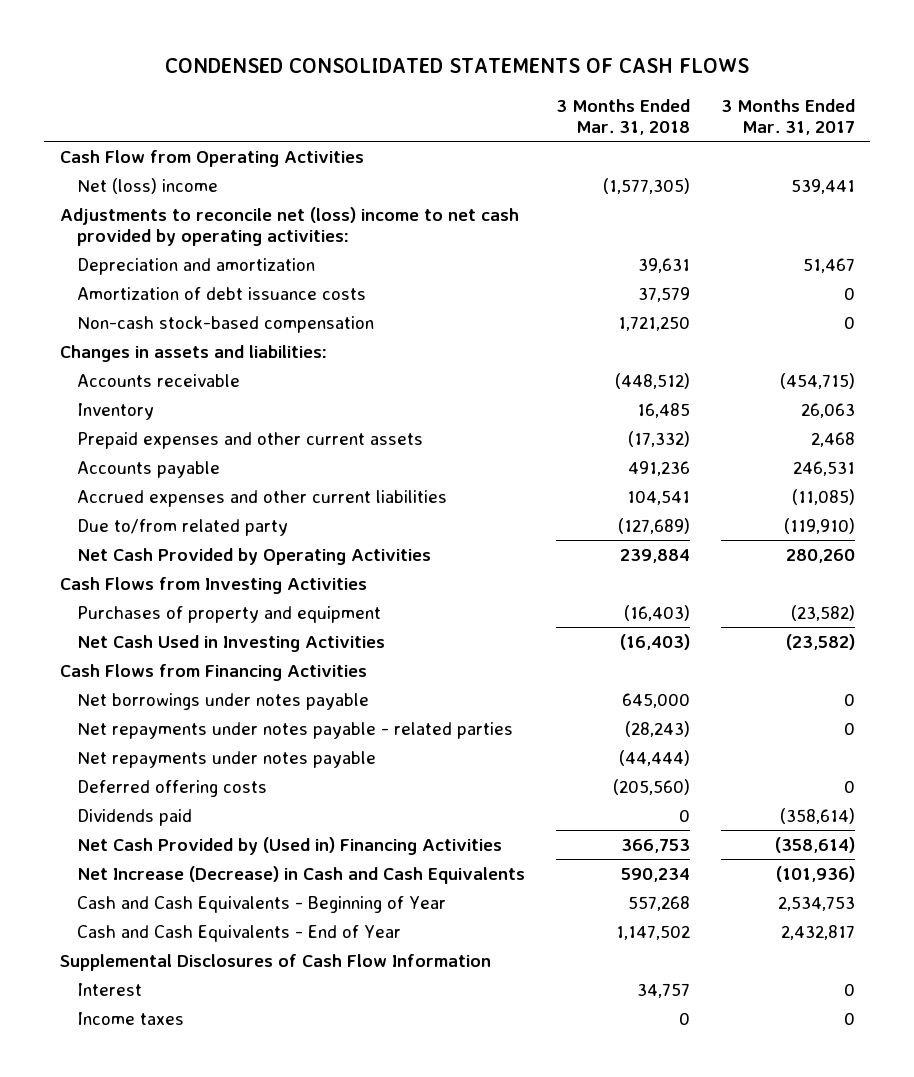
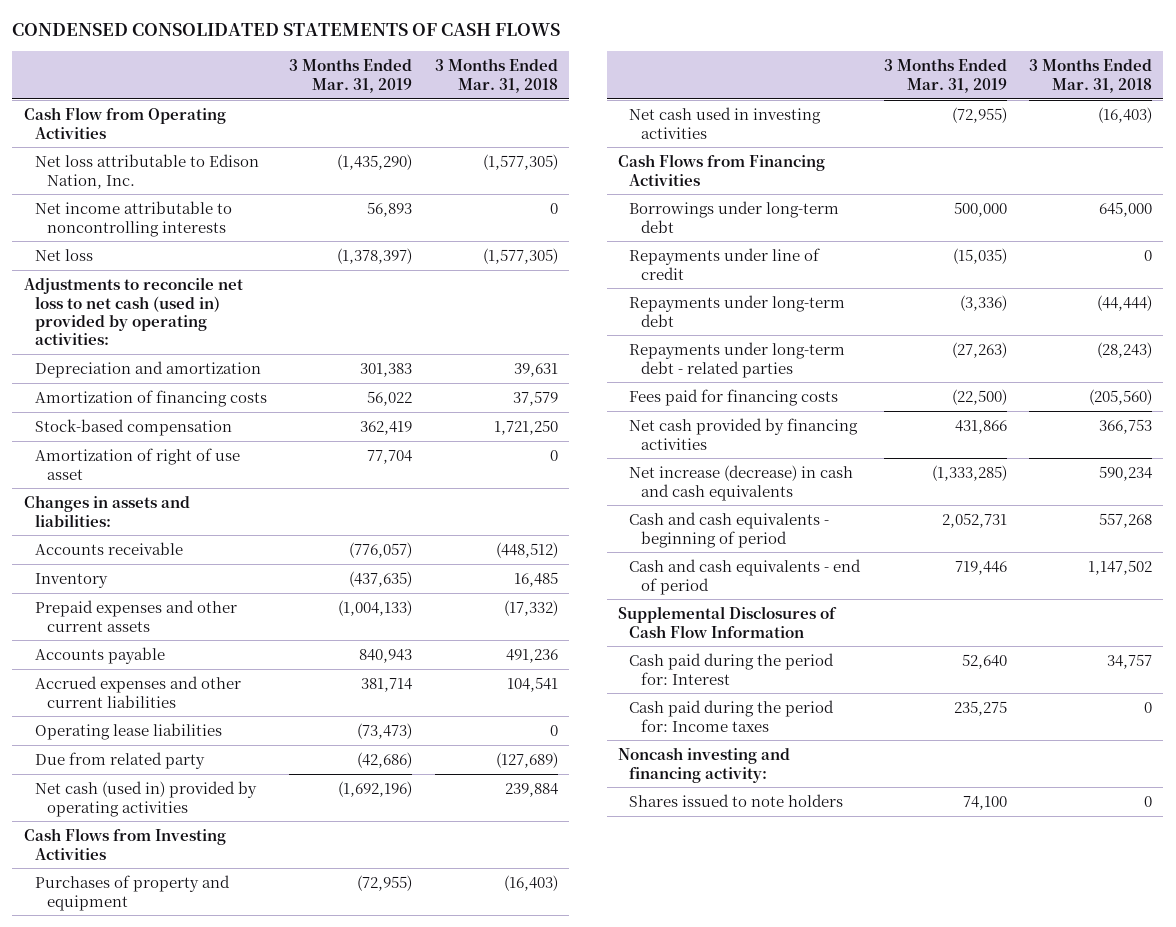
- | 3 Months Ended Mar. 31, 2018 | 3 Months Ended Mar. 31, 2017
+ | 3 Months Ended Mar. 31, 2019 | 3 Months Ended Mar. 31, 2018
- Net (loss) income | (1,577,305) | 539,441
- Adjustments to reconcile net (loss) income to net cash provided by operating activities:
+ Net loss attributable to Edison Nation, Inc. | (1,435,290) | (1,577,305)
+ Net income attributable to noncontrolling interests | 56,893 | 0
+ Net loss | (1,378,397) | (1,577,305)
+ Adjustments to reconcile net loss to net cash (used in) provided by operating activities:
- Amortization of debt issuance costs | 37,579 | 0
- Non-cash stock-based compensation | 1,721,250 | 0
+ Amortization of financing costs | 56,022 | 37,579
+ Stock-based compensation | 362,419 | 1,721,250
+ Amortization of right of use asset | 77,704 | 0
- Due to/from related party | (127,689) | (119,910)
- Net Cash Provided by Operating Activities | 239,884 | 280,260
+ Operating lease liabilities | (73,473) | 0
+ Due from related party | (42,686) | (127,689)
+ Net cash (used in) provided by operating activities | (1,692,196) | 239,884
- Net Cash Used in Investing Activities | (16,403) | (23,582)
+ Net cash used in investing activities | (72,955) | (16,403)
- Net borrowings under notes payable | 645,000 | 0
- Net repayments under notes payable - related parties | (28,243) | 0
- Net repayments under notes payable | (44,444) |
- Deferred offering costs | (205,560) | 0
- Dividends paid | 0 | (358,614)
- Net Cash Provided by (Used in) Financing Activities | 366,753 | (358,614)
- Net Increase (Decrease) in Cash and Cash Equivalents | 590,234 | (101,936)
- Cash and Cash Equivalents - Beginning of Year | 557,268 | 2,534,753
- Cash and Cash Equivalents - End of Year | 1,147,502 | 2,432,817
+ Borrowings under long-term debt | 500,000 | 645,000
+ Repayments under line of credit | (15,035) | 0
+ Repayments under long-term debt | (3,336) | (44,444)
+ Repayments under long-term debt - related parties | (27,263) | (28,243)
+ Fees paid for financing costs | (22,500) | (205,560)
+ Net cash provided by financing activities | 431,866 | 366,753
+ Net increase (decrease) in cash and cash equivalents | (1,333,285) | 590,234
+ Cash and cash equivalents - beginning of period | 2,052,731 | 557,268
+ Cash and cash equivalents - end of period | 719,446 | 1,147,502
- Interest | 34,757 | 0
- Income taxes | 0 | 0
+ Cash paid during the period for: Interest | 52,640 | 34,757
+ Cash paid during the period for: Income taxes | 235,275 | 0
+ Noncash investing and financing activity:
+ Shares issued to note holders | 74,100 | 0

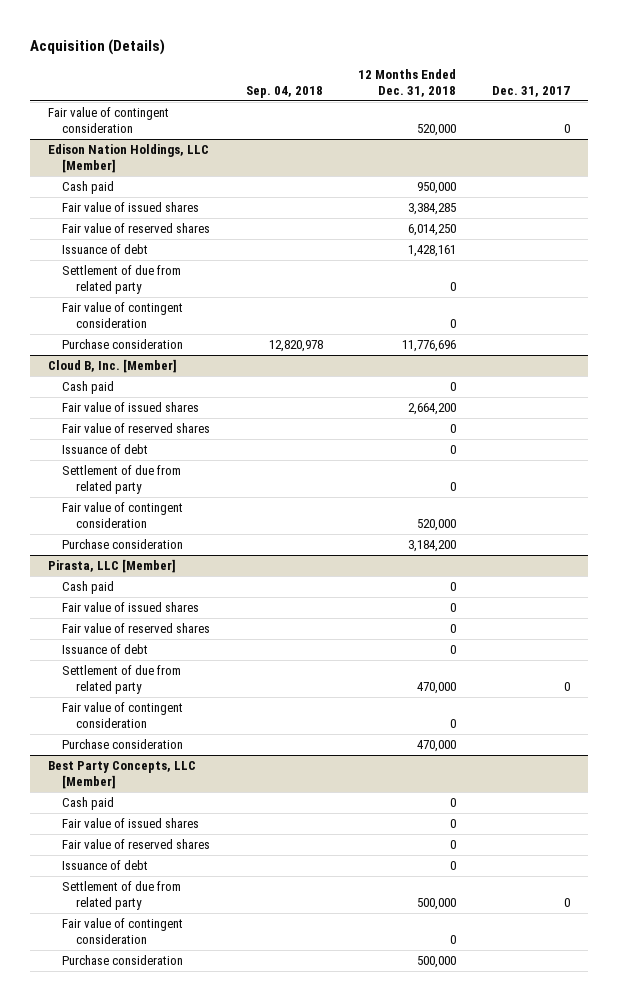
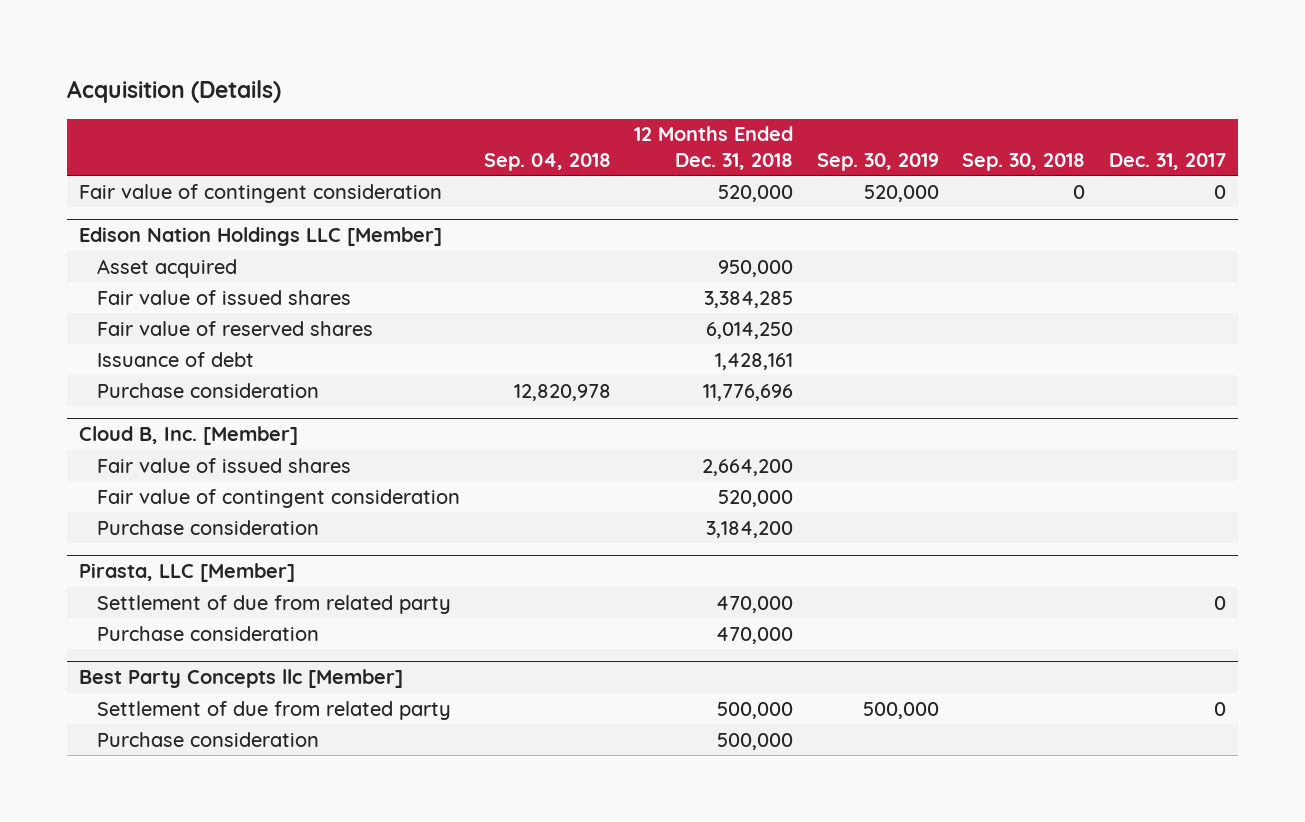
- | Sep. 04, 2018 | 12 Months Ended Dec. 31, 2018 | Dec. 31, 2017
+ | Sep. 04, 2018 | 12 Months Ended Dec. 31, 2018 | Sep. 30, 2019 | Sep. 30, 2018 | Dec. 31, 2017
- Edison Nation Holdings, LLC [Member]
- Cash paid | | 950,000 |
+ Edison Nation Holdings LLC [Member]
+ Asset acquired | | 950,000 | | |
- Settlement of due from related party | | 0 |
- Fair value of contingent consideration | | 0 |
@ Cloud B, Inc. [Member]
- Cash paid | | 0 |
- Fair value of reserved shares | | 0 |
- Issuance of debt | | 0 |
- Settlement of due from related party | | 0 |
@ Pirasta, LLC [Member]
- Cash paid | | 0 |
- Fair value of issued shares | | 0 |
- Fair value of reserved shares | | 0 |
- Issuance of debt | | 0 |
- Fair value of contingent consideration | | 0 |
- Best Party Concepts, LLC [Member]
- Cash paid | | 0 |
- Fair value of issued shares | | 0 |
- Fair value of reserved shares | | 0 |
- Issuance of debt | | 0 |
+ Best Party Concepts llc [Member]
- Fair value of contingent consideration | | 0 |

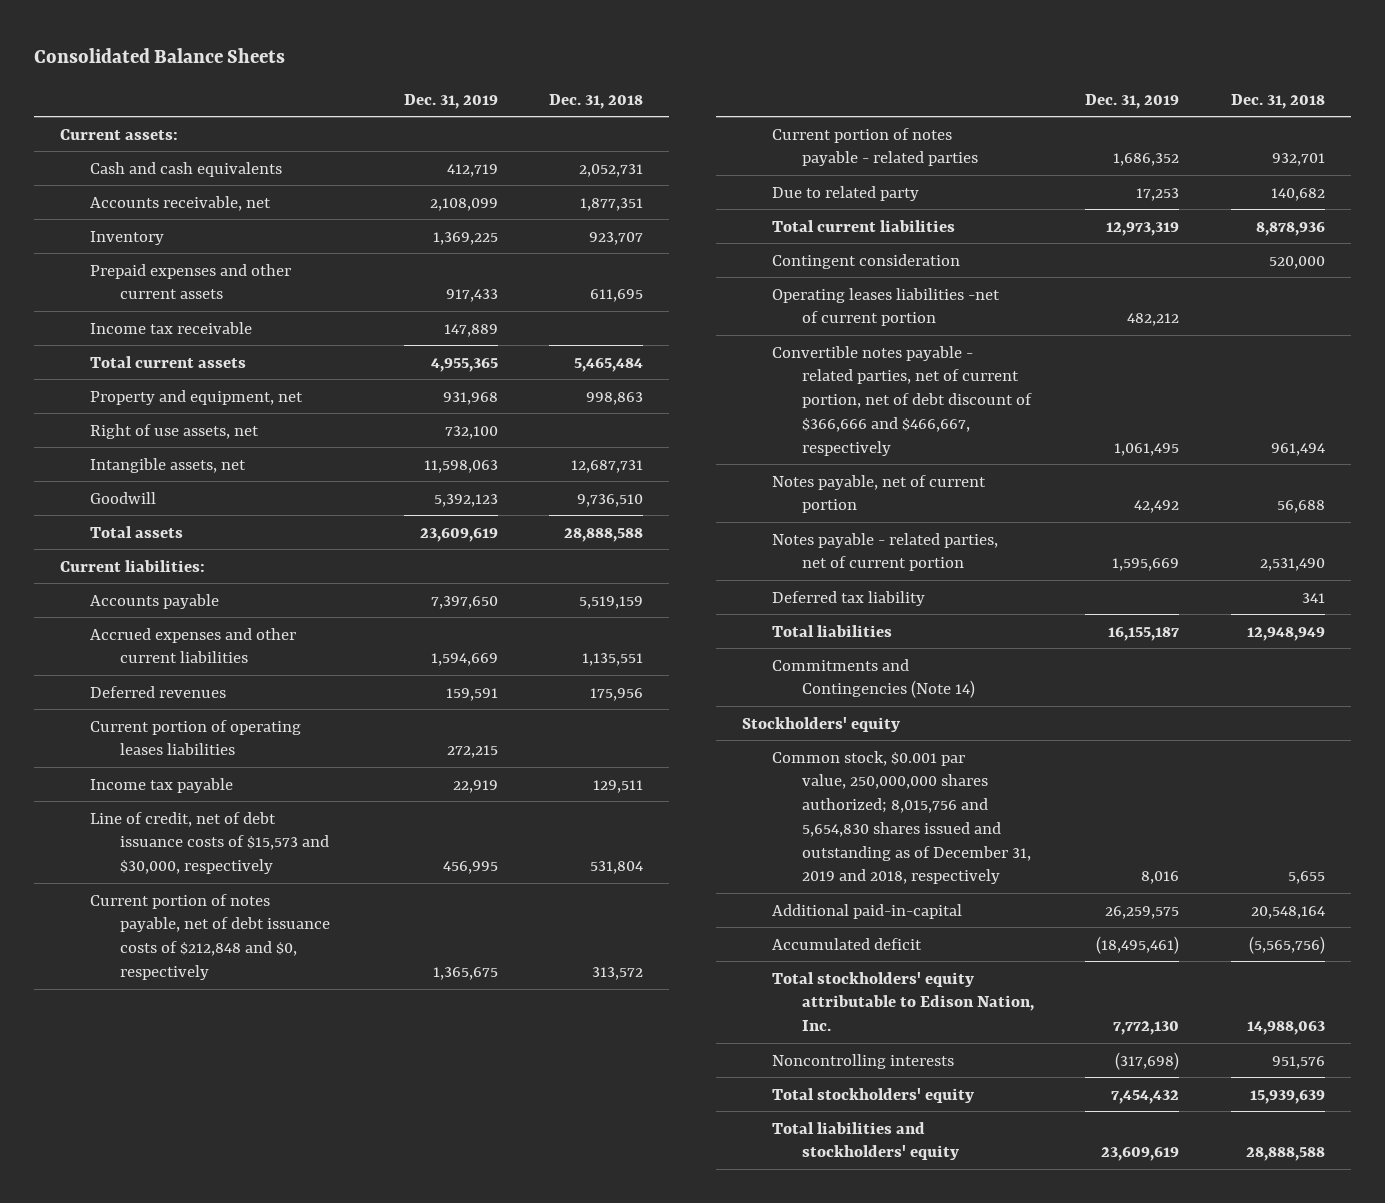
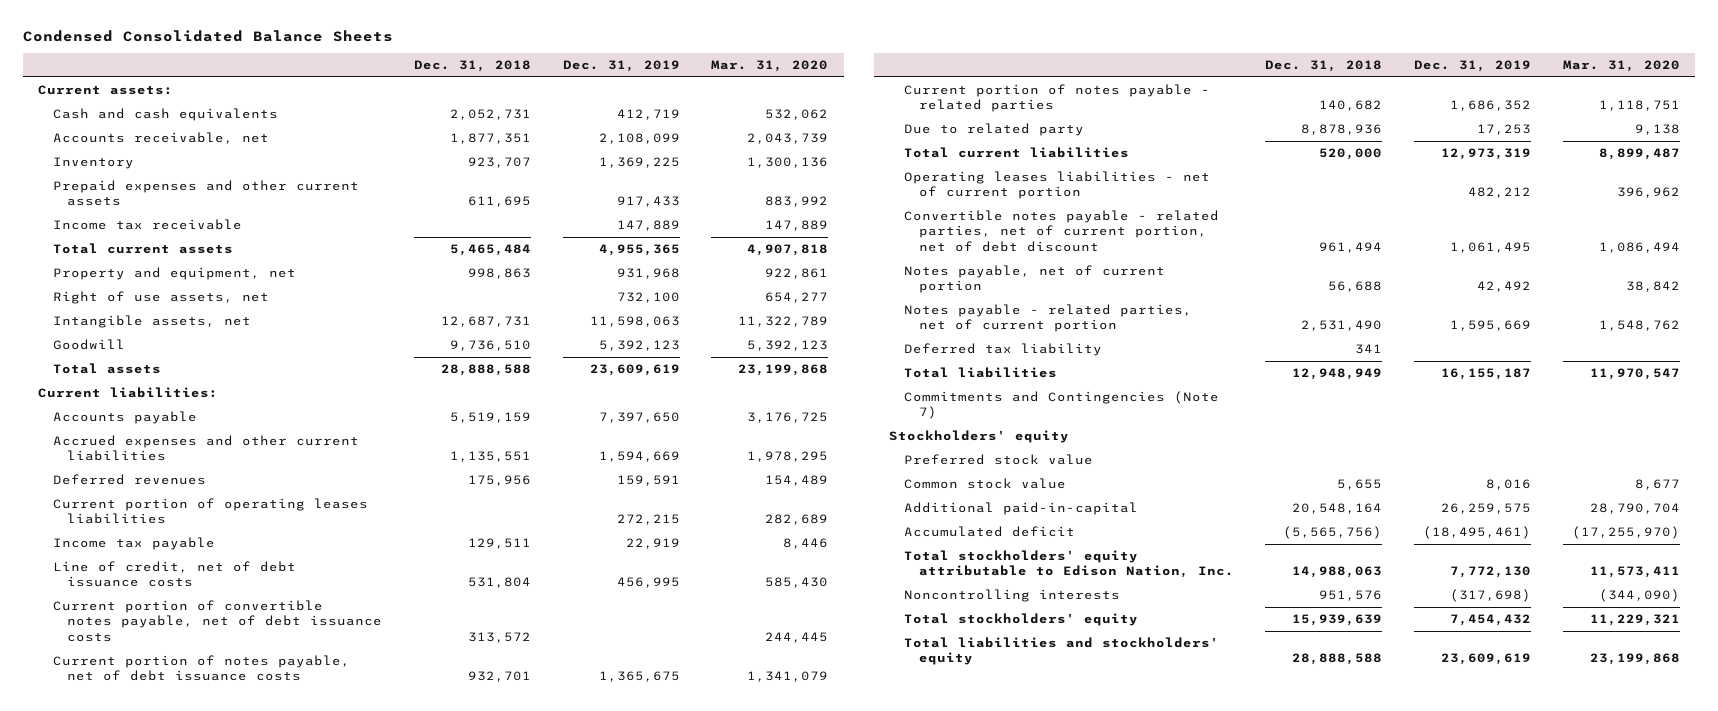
- Consolidated Balance Sheets
+ Condensed Consolidated Balance Sheets
- | Dec. 31, 2019 | Dec. 31, 2018
+ | Dec. 31, 2018 | Dec. 31, 2019 | Mar. 31, 2020
- Line of credit, net of debt issuance costs of $15,573 and $30,000, respectively | 456,995 | 531,804
- Current portion of notes payable, net of debt issuance costs of $212,848 and $0, respectively | 1,365,675 | 313,572
- Current portion of notes payable - related parties | 1,686,352 | 932,701
- Due to related party | 17,253 | 140,682
- Total current liabilities | 12,973,319 | 8,878,936
- Contingent consideration | | 520,000
- Operating leases liabilities -net of current portion | 482,212 |
- Convertible notes payable - related parties, net of current portion, net of debt discount of $366,666 and $466,667, respectively | 1,061,495 | 961,494
+ Line of credit, net of debt issuance costs | 531,804 | 456,995 | 585,430
+ Current portion of convertible notes payable, net of debt issuance costs | 313,572 | | 244,445
+ Current portion of notes payable, net of debt issuance costs | 932,701 | 1,365,675 | 1,341,079
+ Current portion of notes payable - related parties | 140,682 | 1,686,352 | 1,118,751
+ Due to related party | 8,878,936 | 17,253 | 9,138
+ Total current liabilities | 520,000 | 12,973,319 | 8,899,487
+ Operating leases liabilities - net of current portion | | 482,212 | 396,962
+ Convertible notes payable - related parties, net of current portion, net of debt discount | 961,494 | 1,061,495 | 1,086,494
- Commitments and Contingencies (Note 14)
+ Commitments and Contingencies (Note 7)
- Common stock, $0.001 par value, 250,000,000 shares authorized; 8,015,756 and 5,654,830 shares issued and outstanding as of December 31, 2019 and 2018, respectively | 8,016 | 5,655
+ Preferred stock value
+ Common stock value | 5,655 | 8,016 | 8,677

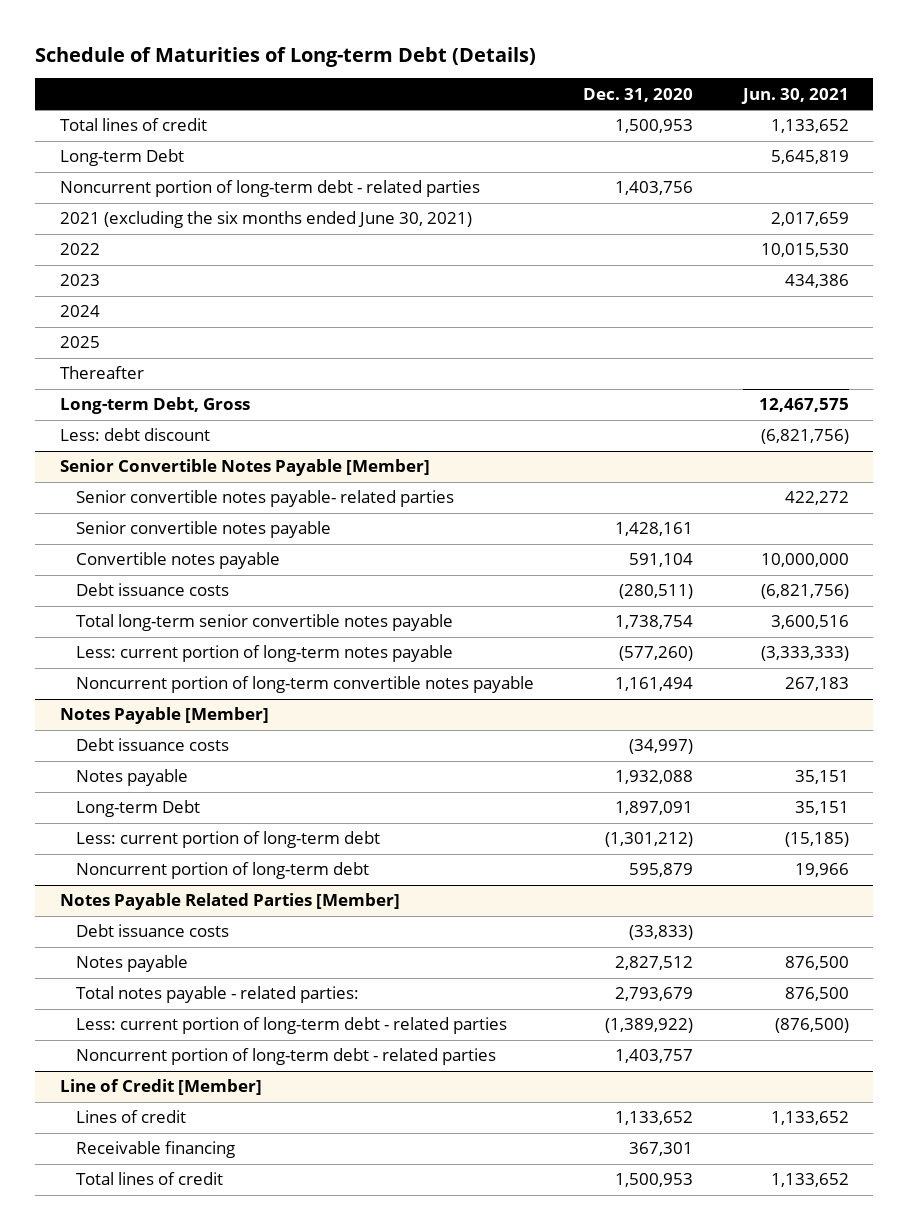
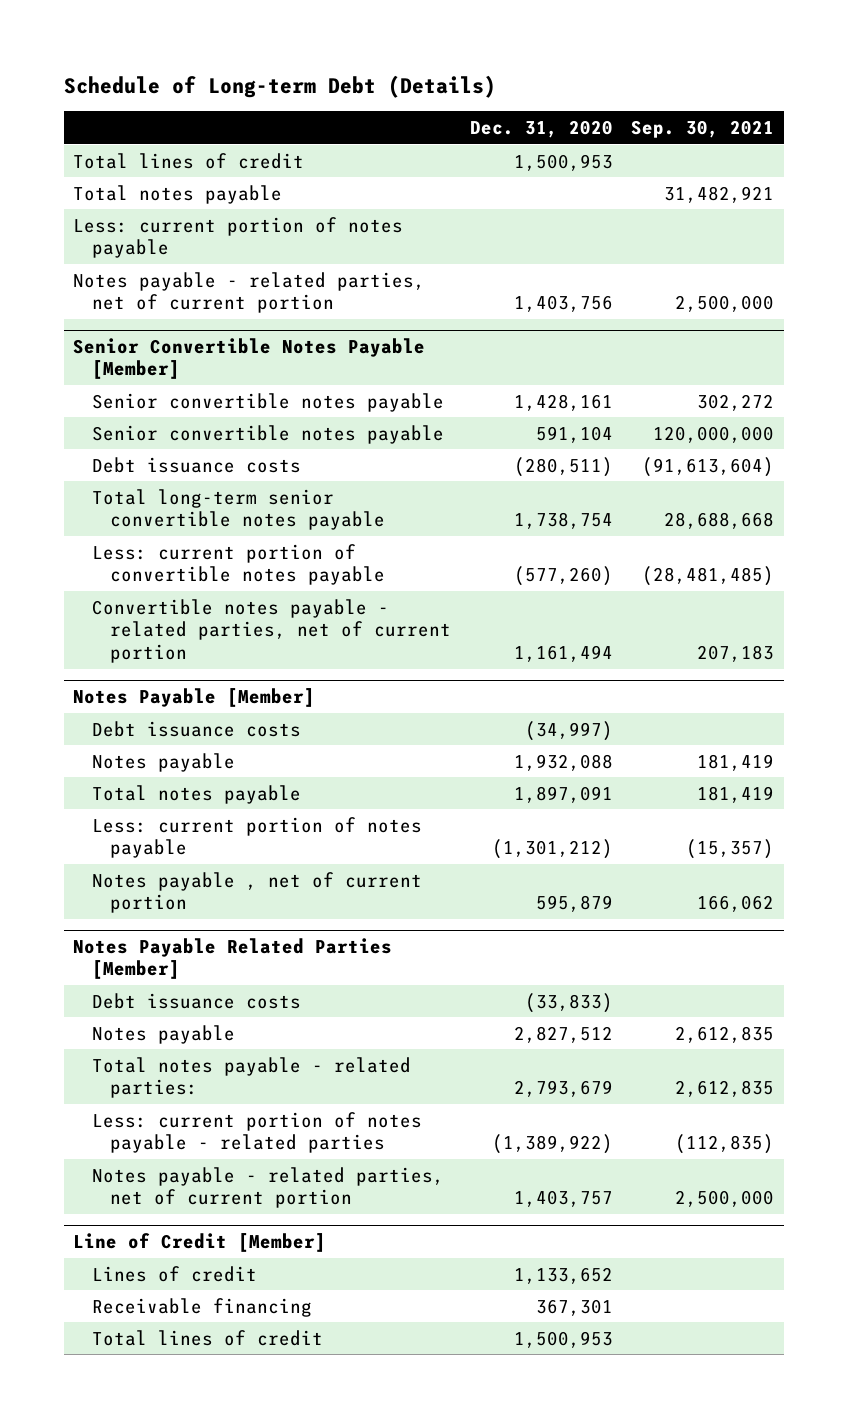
- Schedule of Maturities of Long-term Debt (Details)
+ Schedule of Long-term Debt (Details)
- | Dec. 31, 2020 | Jun. 30, 2021
+ | Dec. 31, 2020 | Sep. 30, 2021
- Long-term Debt | | 5,645,819
- Noncurrent portion of long-term debt - related parties | 1,403,756 |
- 2021 (excluding the six months ended June 30, 2021) | | 2,017,659
- 2022 | | 10,015,530
- 2023 | | 434,386
- 2024
- 2025
- Thereafter
- Long-term Debt, Gross | | 12,467,575
- Less: debt discount | | (6,821,756)
+ Total notes payable | | 31,482,921
+ Less: current portion of notes payable
+ Notes payable - related parties, net of current portion | 1,403,756 | 2,500,000
@ Senior Convertible Notes Payable [Member]
- Senior convertible notes payable- related parties | | 422,272
- Convertible notes payable | 591,104 | 10,000,000
+ Senior convertible notes payable | 591,104 | 120,000,000
- Less: current portion of long-term notes payable | (577,260) | (3,333,333)
- Noncurrent portion of long-term convertible notes payable | 1,161,494 | 267,183
+ Less: current portion of convertible notes payable | (577,260) | (28,481,485)
+ Convertible notes payable - related parties, net of current portion | 1,161,494 | 207,183
@ Notes Payable [Member]
- Long-term Debt | 1,897,091 | 35,151
- Less: current portion of long-term debt | (1,301,212) | (15,185)
- Noncurrent portion of long-term debt | 595,879 | 19,966
+ Total notes payable | 1,897,091 | 181,419
+ Less: current portion of notes payable | (1,301,212) | (15,357)
+ Notes payable , net of current portion | 595,879 | 166,062
@ Notes Payable Related Parties [Member]
- Less: current portion of long-term debt - related parties | (1,389,922) | (876,500)
- Noncurrent portion of long-term debt - related parties | 1,403,757 |
+ Less: current portion of notes payable - related parties | (1,389,922) | (112,835)
+ Notes payable - related parties, net of current portion | 1,403,757 | 2,500,000

